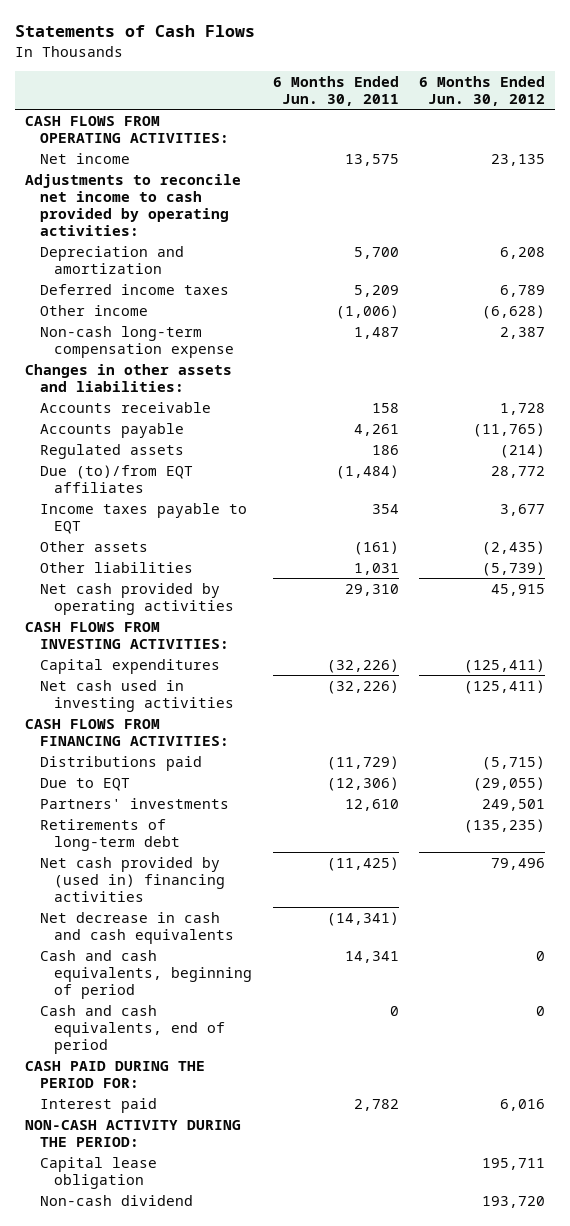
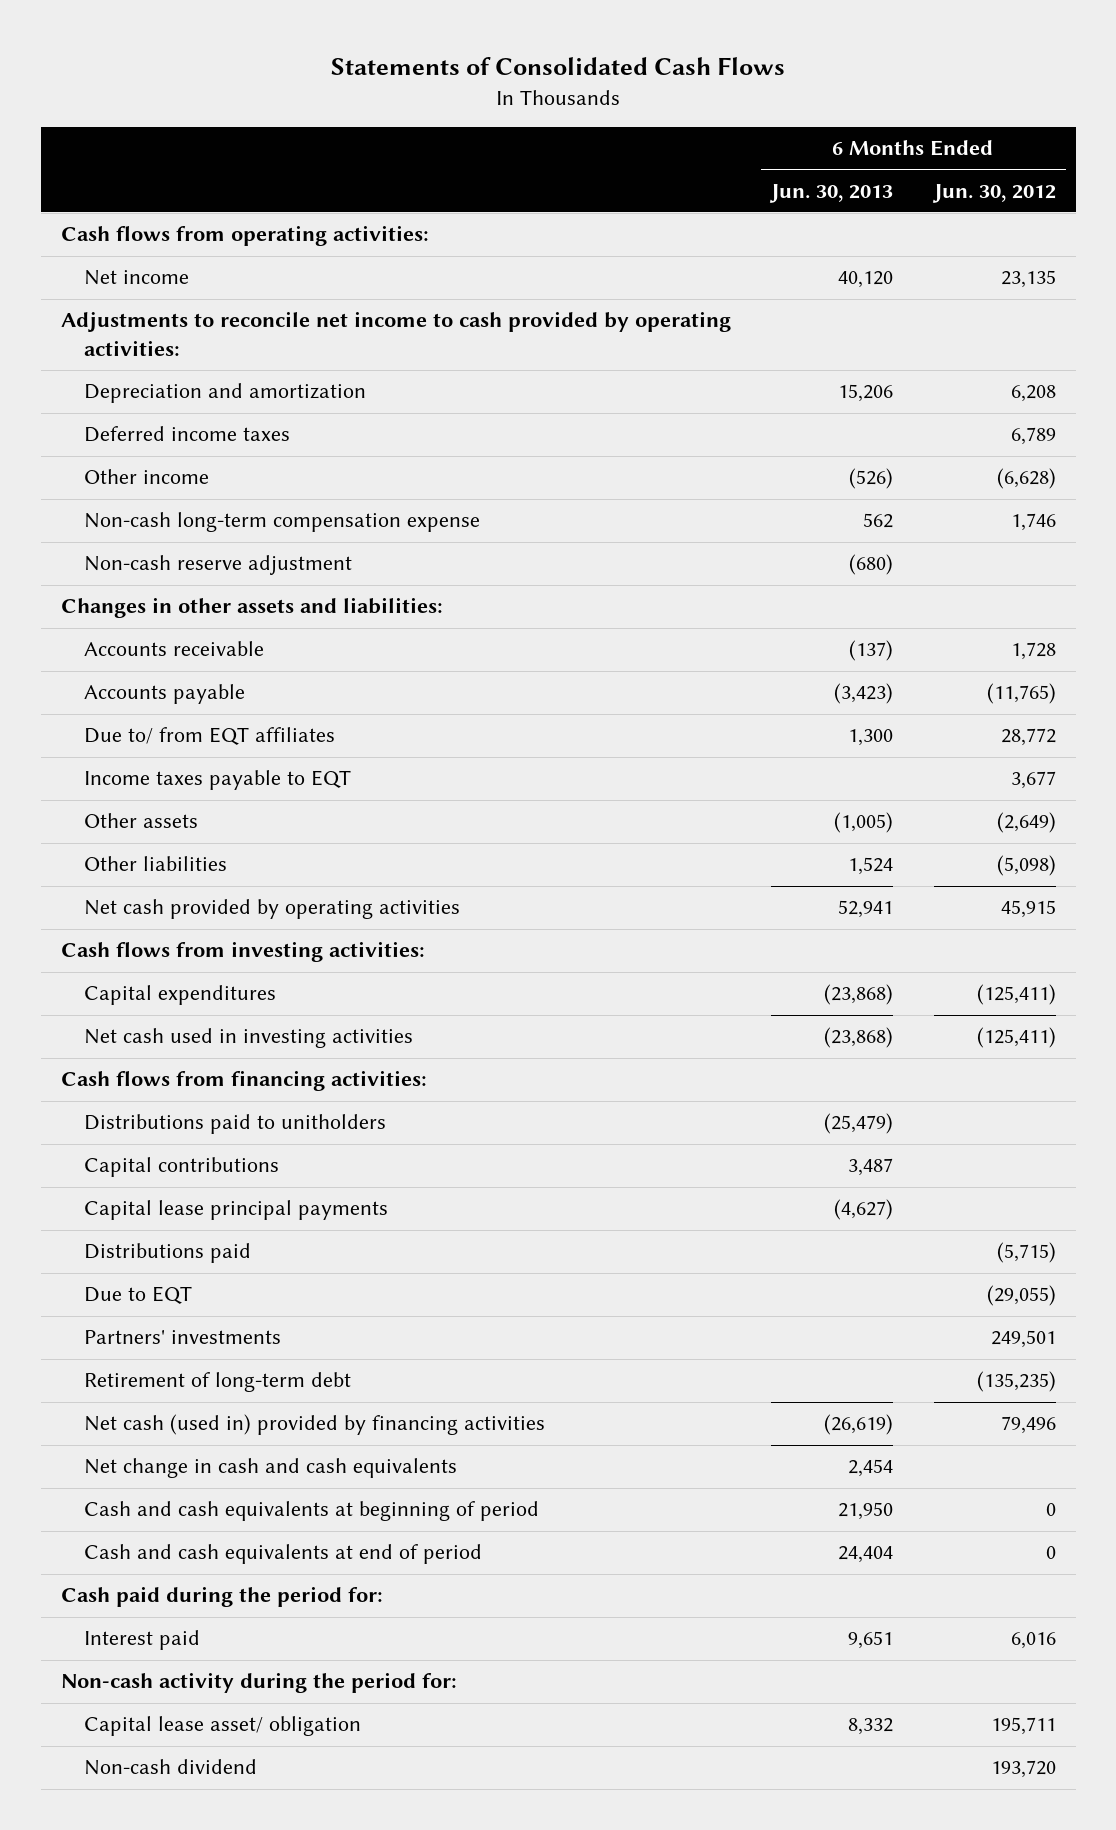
- Statements of Cash Flows
+ Statements of Consolidated Cash Flows
- | 6 Months Ended Jun. 30, 2011 | 6 Months Ended Jun. 30, 2012
+ | 6 Months Ended Jun. 30, 2013 | 6 Months Ended Jun. 30, 2012
- CASH FLOWS FROM OPERATING ACTIVITIES:
+ Cash flows from operating activities:
- Non-cash long-term compensation expense | 1,487 | 2,387
+ Non-cash long-term compensation expense | 562 | 1,746
+ Non-cash reserve adjustment | (680) |
- Regulated assets | 186 | (214)
- Due (to)/from EQT affiliates | (1,484) | 28,772
+ Due to/ from EQT affiliates | 1,300 | 28,772
- Other assets | (161) | (2,435)
- Other liabilities | 1,031 | (5,739)
+ Other assets | (1,005) | (2,649)
+ Other liabilities | 1,524 | (5,098)
- CASH FLOWS FROM INVESTING ACTIVITIES:
+ Cash flows from investing activities:
- CASH FLOWS FROM FINANCING ACTIVITIES:
+ Cash flows from financing activities:
+ Distributions paid to unitholders | (25,479) |
+ Capital contributions | 3,487 |
+ Capital lease principal payments | (4,627) |
- Retirements of long-term debt | | (135,235)
- Net cash provided by (used in) financing activities | (11,425) | 79,496
- Net decrease in cash and cash equivalents | (14,341) |
- Cash and cash equivalents, beginning of period | 14,341 | 0
- Cash and cash equivalents, end of period | 0 | 0
- CASH PAID DURING THE PERIOD FOR:
+ Retirement of long-term debt | | (135,235)
+ Net cash (used in) provided by financing activities | (26,619) | 79,496
+ Net change in cash and cash equivalents | 2,454 |
+ Cash and cash equivalents at beginning of period | 21,950 | 0
+ Cash and cash equivalents at end of period | 24,404 | 0
+ Cash paid during the period for:
- NON-CASH ACTIVITY DURING THE PERIOD:
- Capital lease obligation | | 195,711
+ Non-cash activity during the period for:
+ Capital lease asset/ obligation | 8,332 | 195,711

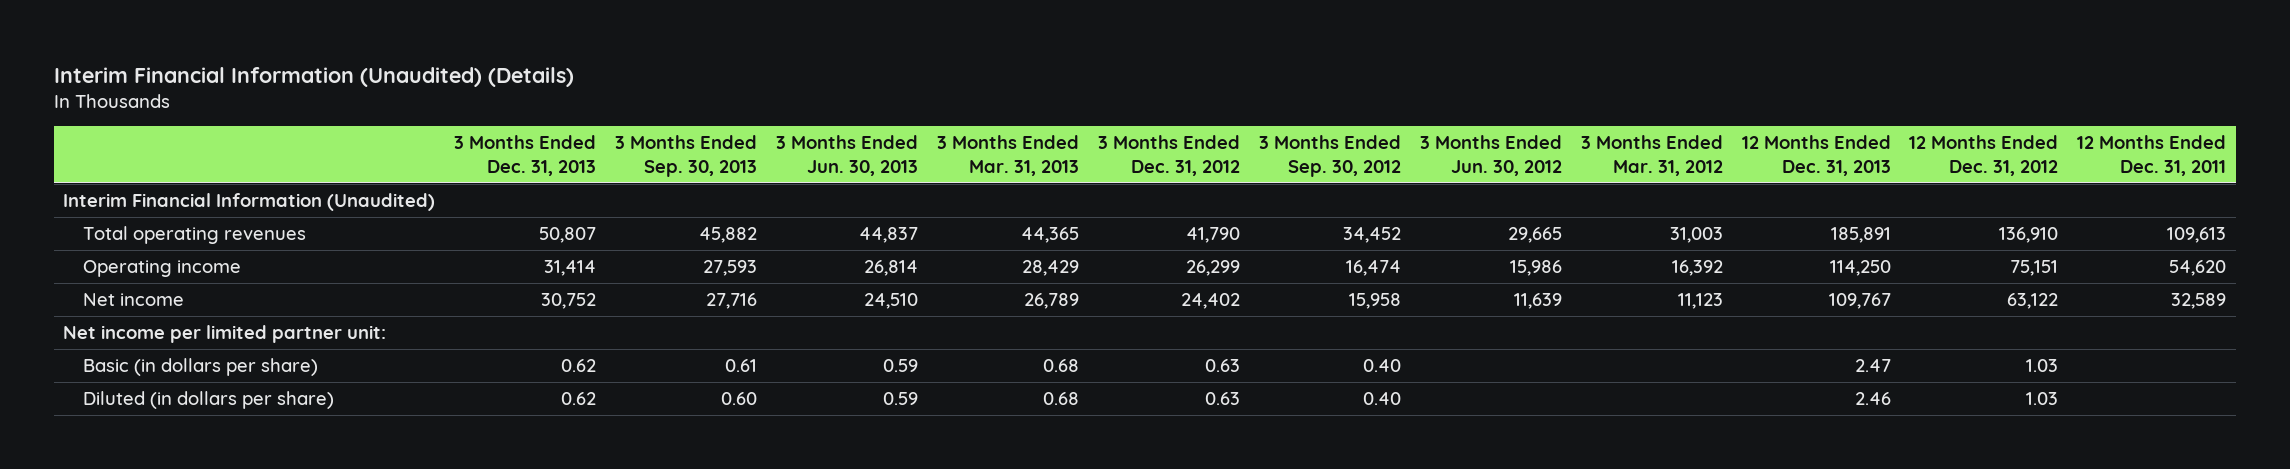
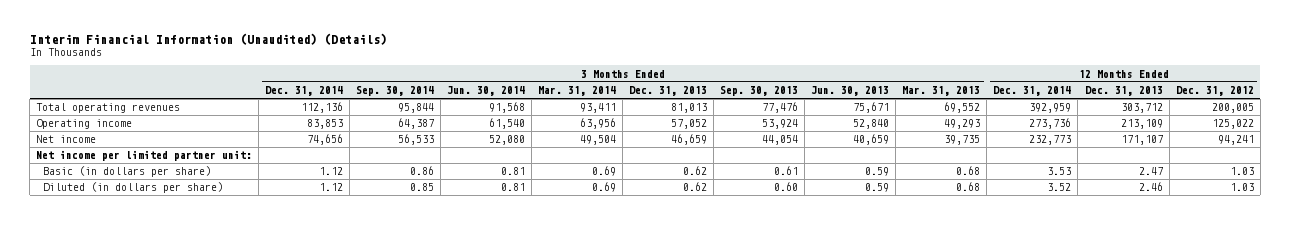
- | 3 Months Ended Dec. 31, 2013 | 3 Months Ended Sep. 30, 2013 | 3 Months Ended Jun. 30, 2013 | 3 Months Ended Mar. 31, 2013 | 3 Months Ended Dec. 31, 2012 | 3 Months Ended Sep. 30, 2012 | 3 Months Ended Jun. 30, 2012 | 3 Months Ended Mar. 31, 2012 | 12 Months Ended Dec. 31, 2013 | 12 Months Ended Dec. 31, 2012 | 12 Months Ended Dec. 31, 2011
+ | 3 Months Ended Dec. 31, 2014 | 3 Months Ended Sep. 30, 2014 | 3 Months Ended Jun. 30, 2014 | 3 Months Ended Mar. 31, 2014 | 3 Months Ended Dec. 31, 2013 | 3 Months Ended Sep. 30, 2013 | 3 Months Ended Jun. 30, 2013 | 3 Months Ended Mar. 31, 2013 | 12 Months Ended Dec. 31, 2014 | 12 Months Ended Dec. 31, 2013 | 12 Months Ended Dec. 31, 2012
- Interim Financial Information (Unaudited)
- Total operating revenues | 50,807 | 45,882 | 44,837 | 44,365 | 41,790 | 34,452 | 29,665 | 31,003 | 185,891 | 136,910 | 109,613
- Operating income | 31,414 | 27,593 | 26,814 | 28,429 | 26,299 | 16,474 | 15,986 | 16,392 | 114,250 | 75,151 | 54,620
- Net income | 30,752 | 27,716 | 24,510 | 26,789 | 24,402 | 15,958 | 11,639 | 11,123 | 109,767 | 63,122 | 32,589
+ Total operating revenues | 112,136 | 95,844 | 91,568 | 93,411 | 81,013 | 77,476 | 75,671 | 69,552 | 392,959 | 303,712 | 200,005
+ Operating income | 83,853 | 64,387 | 61,540 | 63,956 | 57,052 | 53,924 | 52,840 | 49,293 | 273,736 | 213,109 | 125,022
+ Net income | 74,656 | 56,533 | 52,080 | 49,504 | 46,659 | 44,054 | 40,659 | 39,735 | 232,773 | 171,107 | 94,241

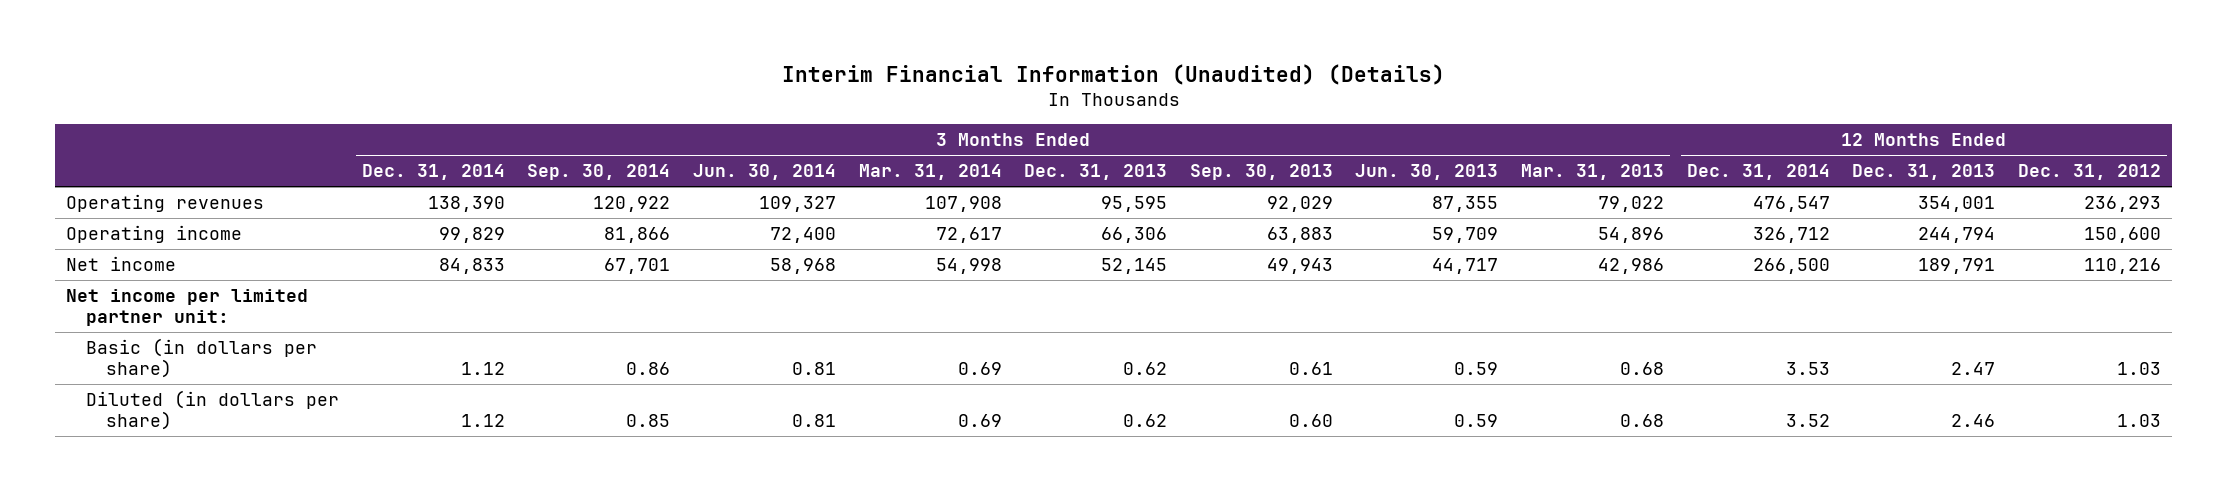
- Total operating revenues | 112,136 | 95,844 | 91,568 | 93,411 | 81,013 | 77,476 | 75,671 | 69,552 | 392,959 | 303,712 | 200,005
- Operating income | 83,853 | 64,387 | 61,540 | 63,956 | 57,052 | 53,924 | 52,840 | 49,293 | 273,736 | 213,109 | 125,022
- Net income | 74,656 | 56,533 | 52,080 | 49,504 | 46,659 | 44,054 | 40,659 | 39,735 | 232,773 | 171,107 | 94,241
+ Operating revenues | 138,390 | 120,922 | 109,327 | 107,908 | 95,595 | 92,029 | 87,355 | 79,022 | 476,547 | 354,001 | 236,293
+ Operating income | 99,829 | 81,866 | 72,400 | 72,617 | 66,306 | 63,883 | 59,709 | 54,896 | 326,712 | 244,794 | 150,600
+ Net income | 84,833 | 67,701 | 58,968 | 54,998 | 52,145 | 49,943 | 44,717 | 42,986 | 266,500 | 189,791 | 110,216

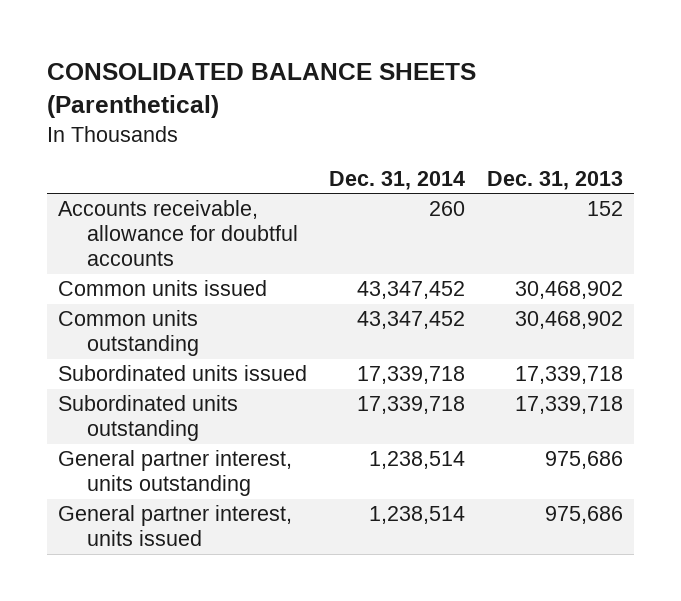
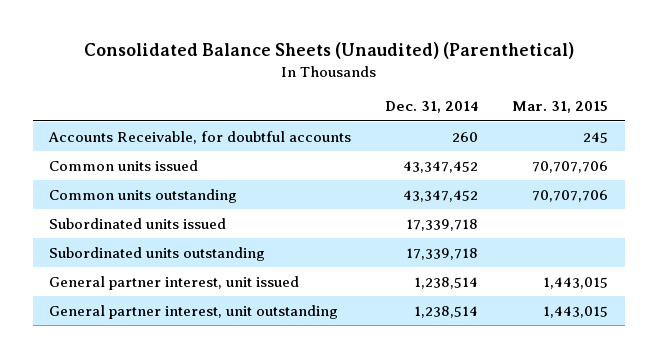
- CONSOLIDATED BALANCE SHEETS (Parenthetical)
+ Consolidated Balance Sheets (Unaudited) (Parenthetical)
- | Dec. 31, 2014 | Dec. 31, 2013
+ | Dec. 31, 2014 | Mar. 31, 2015
- Accounts receivable, allowance for doubtful accounts | 260 | 152
+ Accounts Receivable, for doubtful accounts | 260 | 245
- General partner interest, units outstanding | 1,238,514 | 975,686
- General partner interest, units issued | 1,238,514 | 975,686
+ General partner interest, unit issued | 1,238,514 | 1,443,015
+ General partner interest, unit outstanding | 1,238,514 | 1,443,015

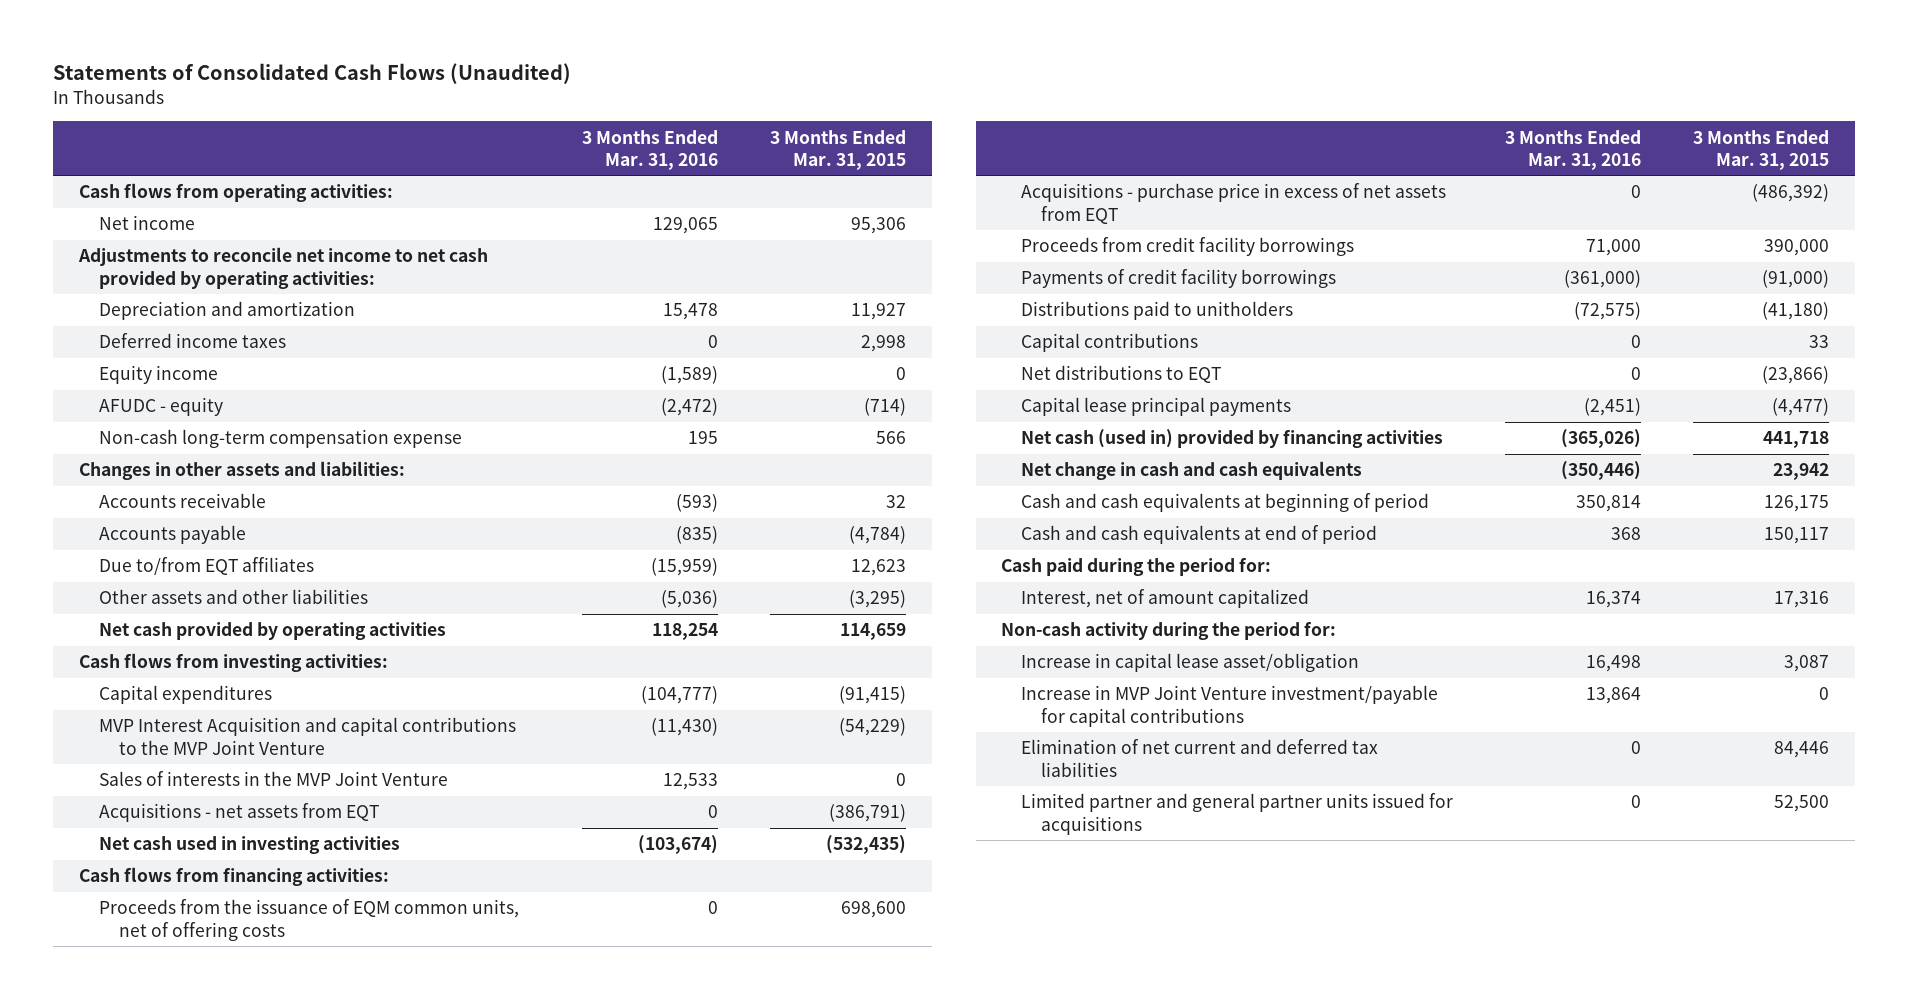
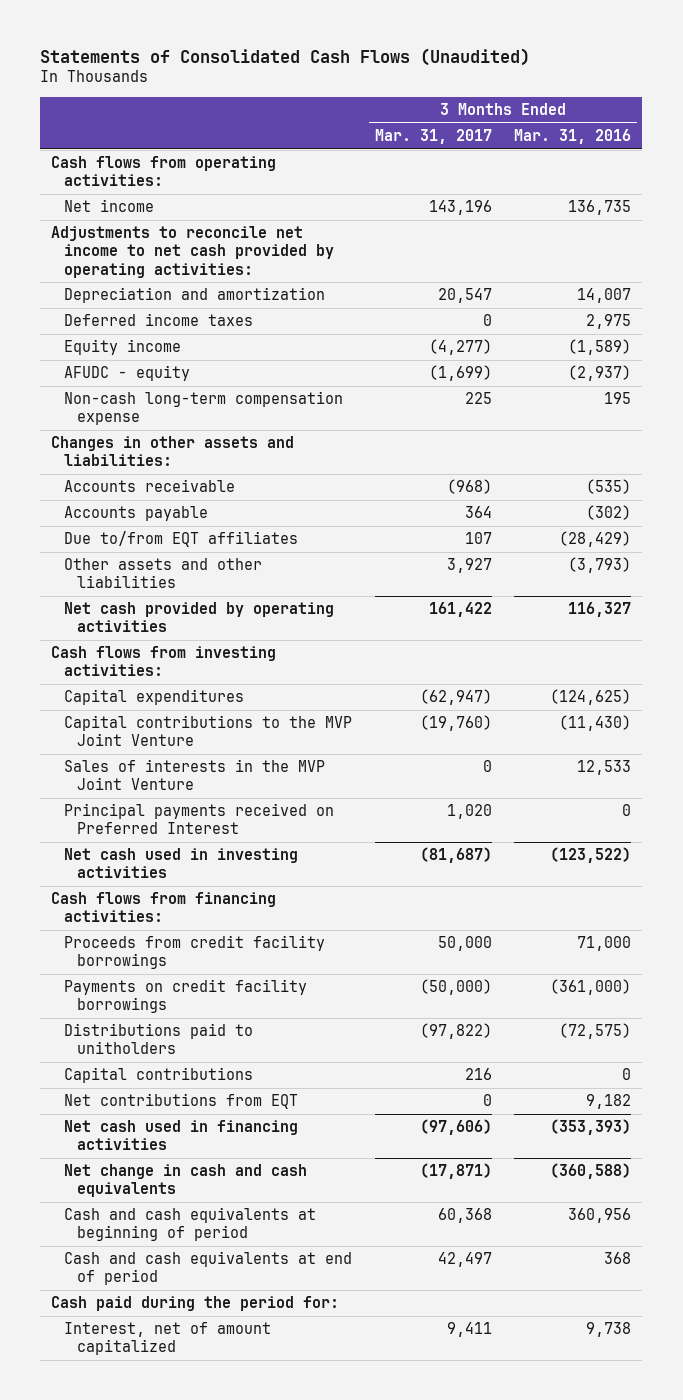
- | 3 Months Ended Mar. 31, 2016 | 3 Months Ended Mar. 31, 2015
+ | 3 Months Ended Mar. 31, 2017 | 3 Months Ended Mar. 31, 2016
- Net income | 129,065 | 95,306
+ Net income | 143,196 | 136,735
- Depreciation and amortization | 15,478 | 11,927
- Deferred income taxes | 0 | 2,998
+ Depreciation and amortization | 20,547 | 14,007
+ Deferred income taxes | 0 | 2,975
- AFUDC - equity | (2,472) | (714)
+ AFUDC - equity | (1,699) | (2,937)
- Accounts receivable | (593) | 32
- Accounts payable | (835) | (4,784)
- Due to/from EQT affiliates | (15,959) | 12,623
- Other assets and other liabilities | (5,036) | (3,295)
- Net cash provided by operating activities | 118,254 | 114,659
+ Accounts receivable | (968) | (535)
+ Accounts payable | 364 | (302)
+ Due to/from EQT affiliates | 107 | (28,429)
+ Other assets and other liabilities | 3,927 | (3,793)
+ Net cash provided by operating activities | 161,422 | 116,327
- Capital expenditures | (104,777) | (91,415)
- MVP Interest Acquisition and capital contributions to the MVP Joint Venture | (11,430) | (54,229)
+ Capital expenditures | (62,947) | (124,625)
+ Capital contributions to the MVP Joint Venture | (19,760) | (11,430)
- Acquisitions - net assets from EQT | 0 | (386,791)
- Net cash used in investing activities | (103,674) | (532,435)
+ Principal payments received on Preferred Interest | 1,020 | 0
+ Net cash used in investing activities | (81,687) | (123,522)
- Proceeds from the issuance of EQM common units, net of offering costs | 0 | 698,600
- Acquisitions - purchase price in excess of net assets from EQT | 0 | (486,392)
- Payments of credit facility borrowings | (361,000) | (91,000)
+ Payments on credit facility borrowings | (50,000) | (361,000)
- Net distributions to EQT | 0 | (23,866)
- Capital lease principal payments | (2,451) | (4,477)
- Net cash (used in) provided by financing activities | (365,026) | 441,718
- Net change in cash and cash equivalents | (350,446) | 23,942
- Cash and cash equivalents at beginning of period | 350,814 | 126,175
+ Net contributions from EQT | 0 | 9,182
+ Net cash used in financing activities | (97,606) | (353,393)
+ Net change in cash and cash equivalents | (17,871) | (360,588)
+ Cash and cash equivalents at beginning of period | 60,368 | 360,956
- Interest, net of amount capitalized | 16,374 | 17,316
- Non-cash activity during the period for:
- Increase in capital lease asset/obligation | 16,498 | 3,087
- Increase in MVP Joint Venture investment/payable for capital contributions | 13,864 | 0
- Elimination of net current and deferred tax liabilities | 0 | 84,446
- Limited partner and general partner units issued for acquisitions | 0 | 52,500
+ Interest, net of amount capitalized | 9,411 | 9,738

